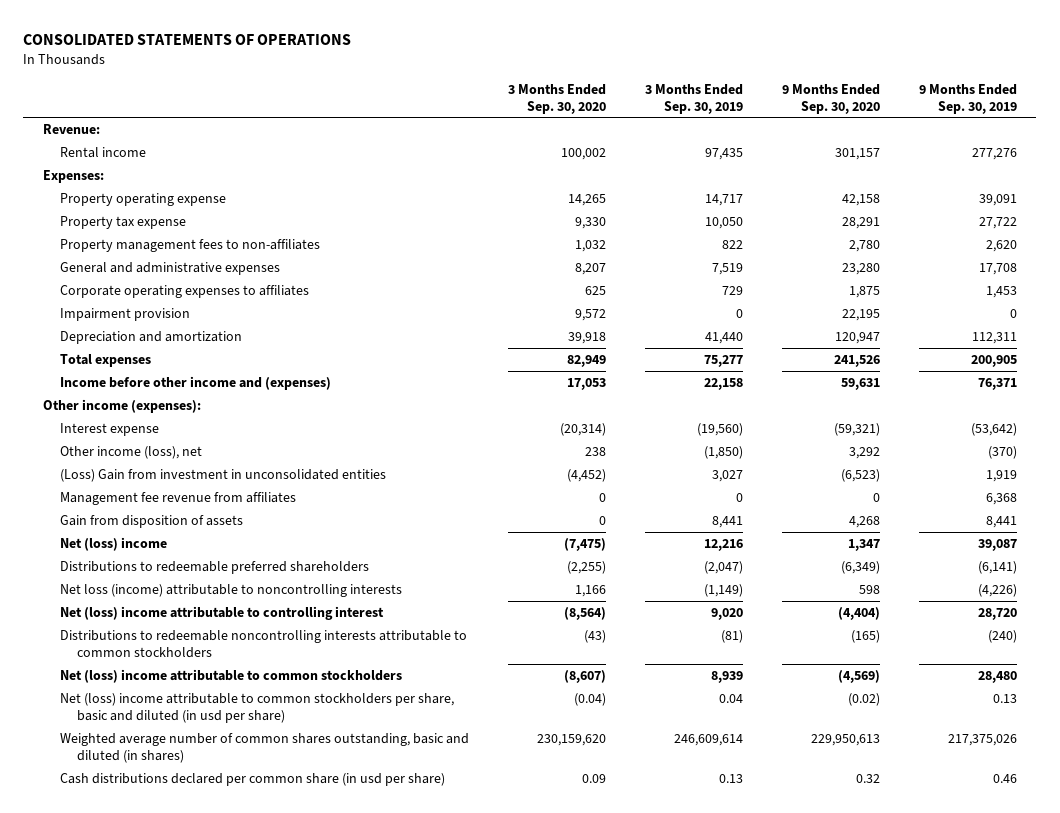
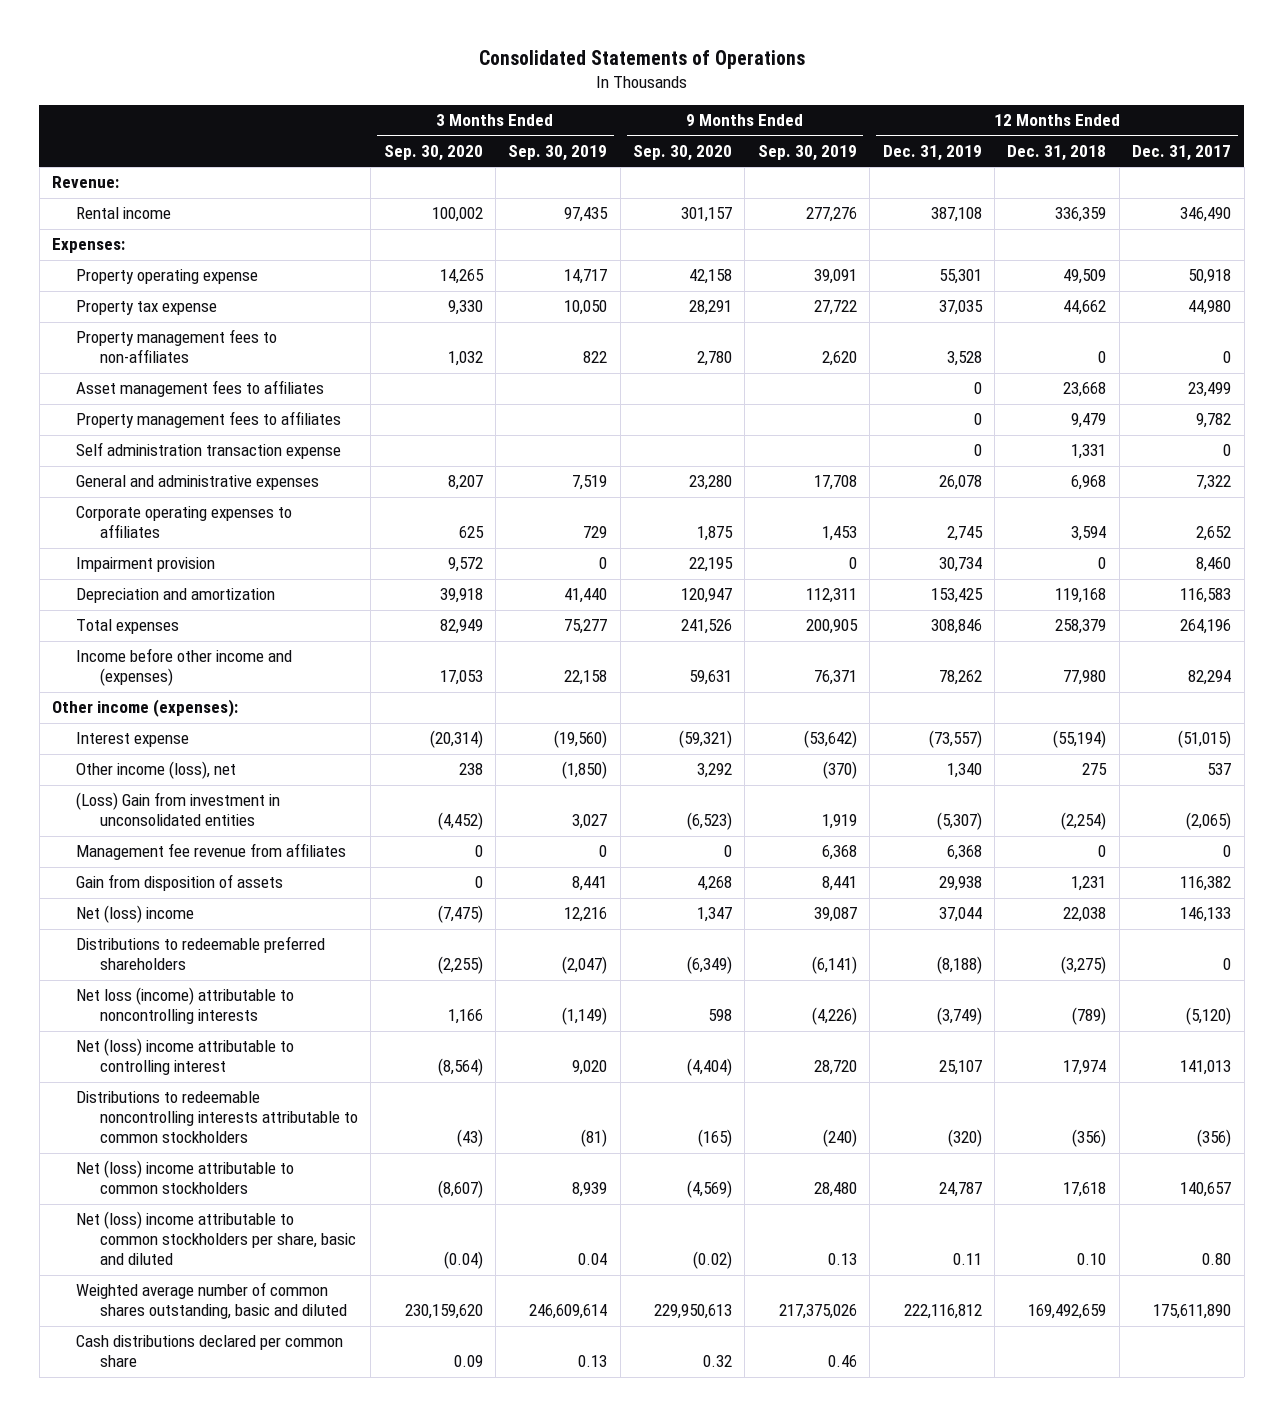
- CONSOLIDATED STATEMENTS OF OPERATIONS
+ Consolidated Statements of Operations
- | 3 Months Ended Sep. 30, 2020 | 3 Months Ended Sep. 30, 2019 | 9 Months Ended Sep. 30, 2020 | 9 Months Ended Sep. 30, 2019
+ | 3 Months Ended Sep. 30, 2020 | 3 Months Ended Sep. 30, 2019 | 9 Months Ended Sep. 30, 2020 | 9 Months Ended Sep. 30, 2019 | 12 Months Ended Dec. 31, 2019 | 12 Months Ended Dec. 31, 2018 | 12 Months Ended Dec. 31, 2017
+ Asset management fees to affiliates | | | | | 0 | 23,668 | 23,499
+ Property management fees to affiliates | | | | | 0 | 9,479 | 9,782
+ Self administration transaction expense | | | | | 0 | 1,331 | 0
- Net (loss) income attributable to common stockholders per share, basic and diluted (in usd per share) | (0.04) | 0.04 | (0.02) | 0.13
- Weighted average number of common shares outstanding, basic and diluted (in shares) | 230,159,620 | 246,609,614 | 229,950,613 | 217,375,026
- Cash distributions declared per common share (in usd per share) | 0.09 | 0.13 | 0.32 | 0.46
+ Net (loss) income attributable to common stockholders per share, basic and diluted | (0.04) | 0.04 | (0.02) | 0.13 | 0.11 | 0.10 | 0.80
+ Weighted average number of common shares outstanding, basic and diluted | 230,159,620 | 246,609,614 | 229,950,613 | 217,375,026 | 222,116,812 | 169,492,659 | 175,611,890
+ Cash distributions declared per common share | 0.09 | 0.13 | 0.32 | 0.46 | | |

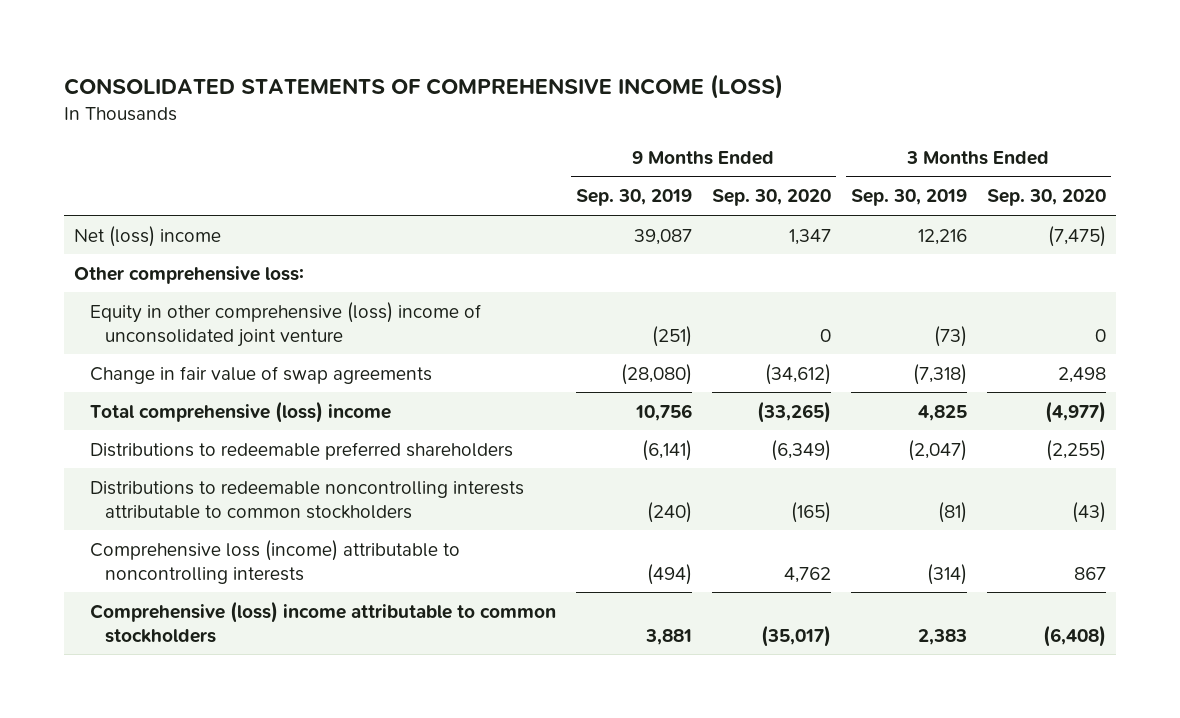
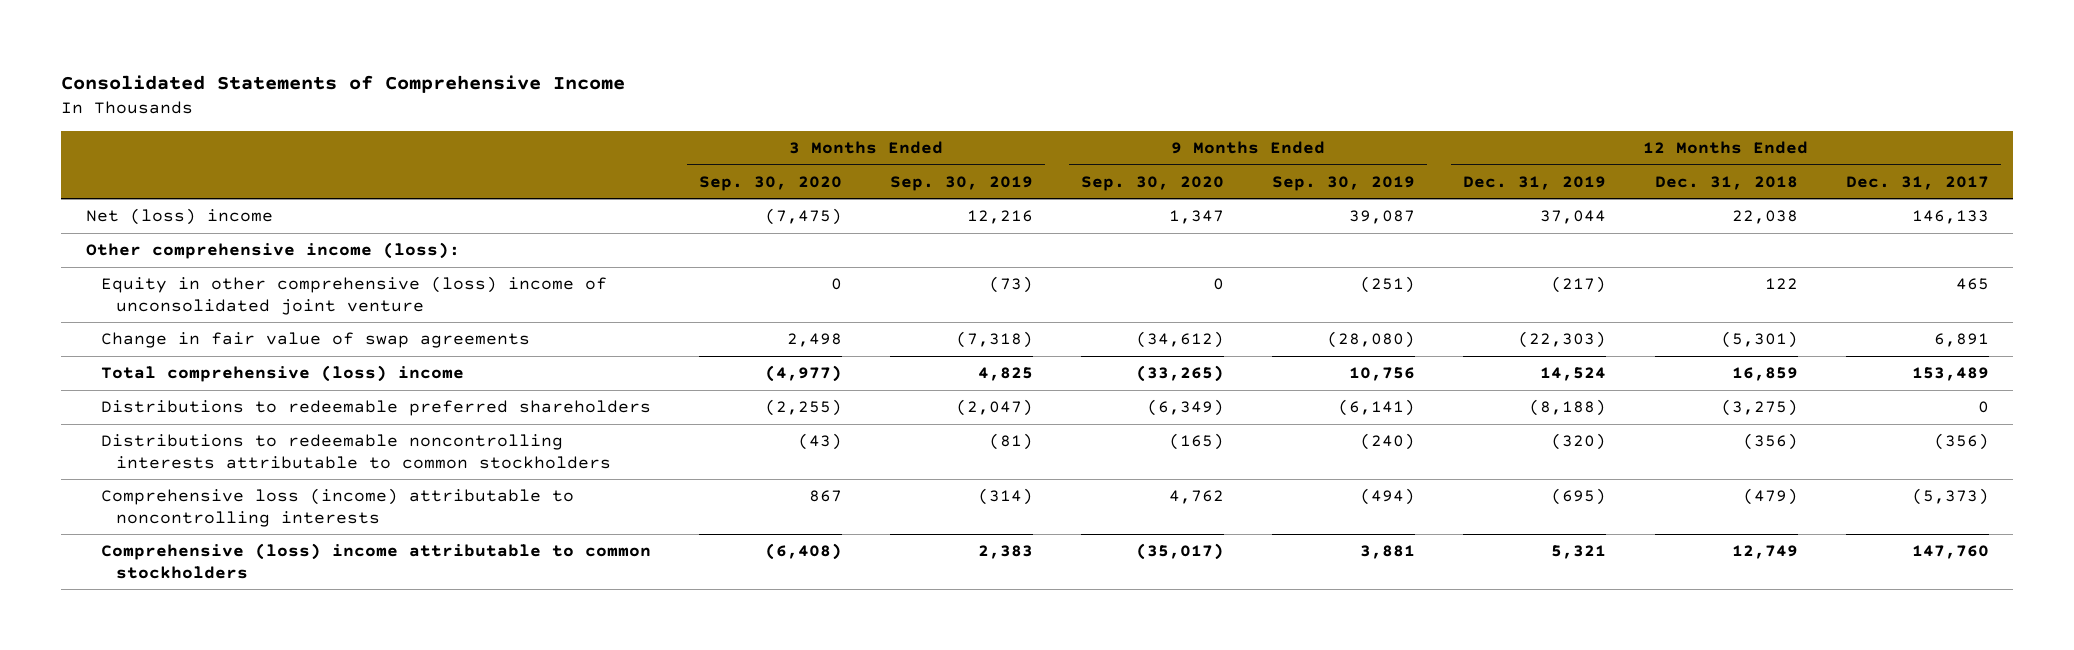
- CONSOLIDATED STATEMENTS OF COMPREHENSIVE INCOME (LOSS)
+ Consolidated Statements of Comprehensive Income
- | 9 Months Ended Sep. 30, 2019 | 9 Months Ended Sep. 30, 2020 | 3 Months Ended Sep. 30, 2019 | 3 Months Ended Sep. 30, 2020
+ | 3 Months Ended Sep. 30, 2020 | 3 Months Ended Sep. 30, 2019 | 9 Months Ended Sep. 30, 2020 | 9 Months Ended Sep. 30, 2019 | 12 Months Ended Dec. 31, 2019 | 12 Months Ended Dec. 31, 2018 | 12 Months Ended Dec. 31, 2017
- Other comprehensive loss:
+ Other comprehensive income (loss):

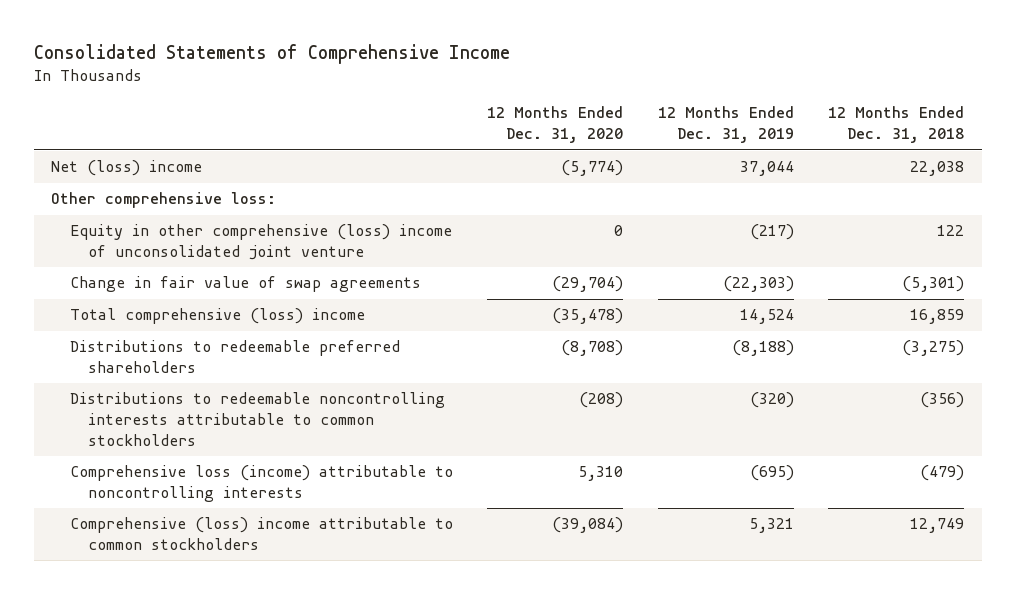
- | 3 Months Ended Sep. 30, 2020 | 3 Months Ended Sep. 30, 2019 | 9 Months Ended Sep. 30, 2020 | 9 Months Ended Sep. 30, 2019 | 12 Months Ended Dec. 31, 2019 | 12 Months Ended Dec. 31, 2018 | 12 Months Ended Dec. 31, 2017
+ | 12 Months Ended Dec. 31, 2020 | 12 Months Ended Dec. 31, 2019 | 12 Months Ended Dec. 31, 2018
- Other comprehensive income (loss):
+ Other comprehensive loss:

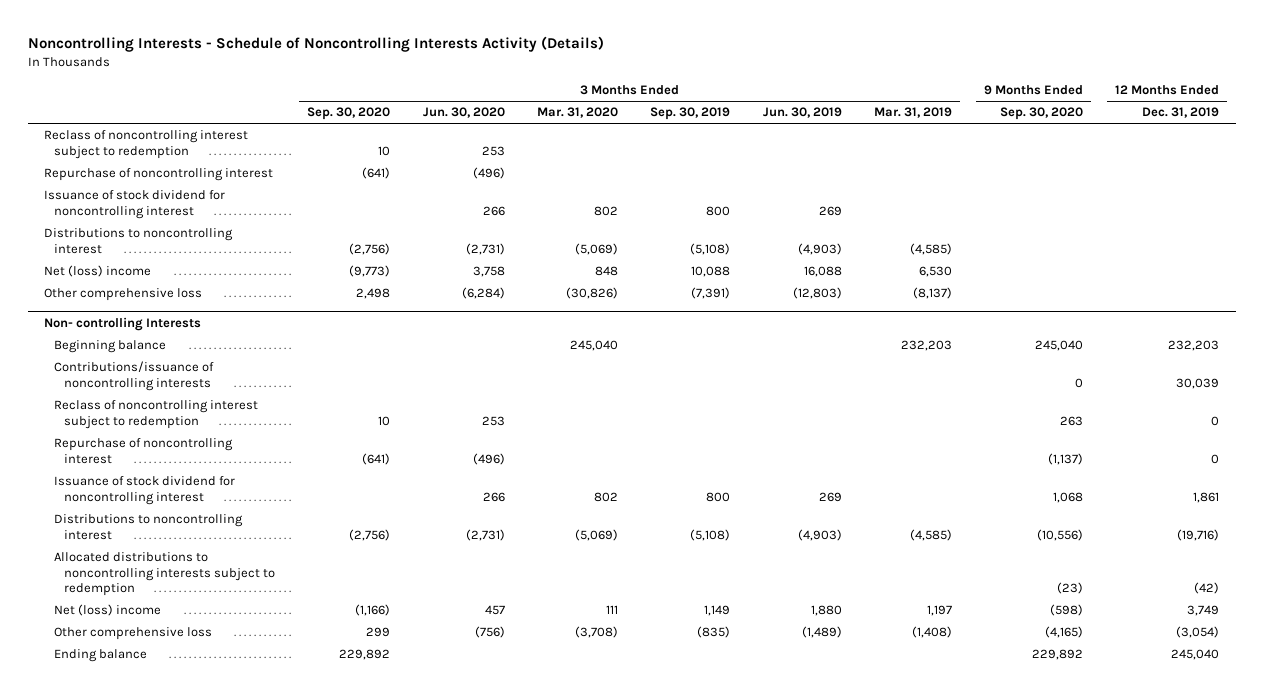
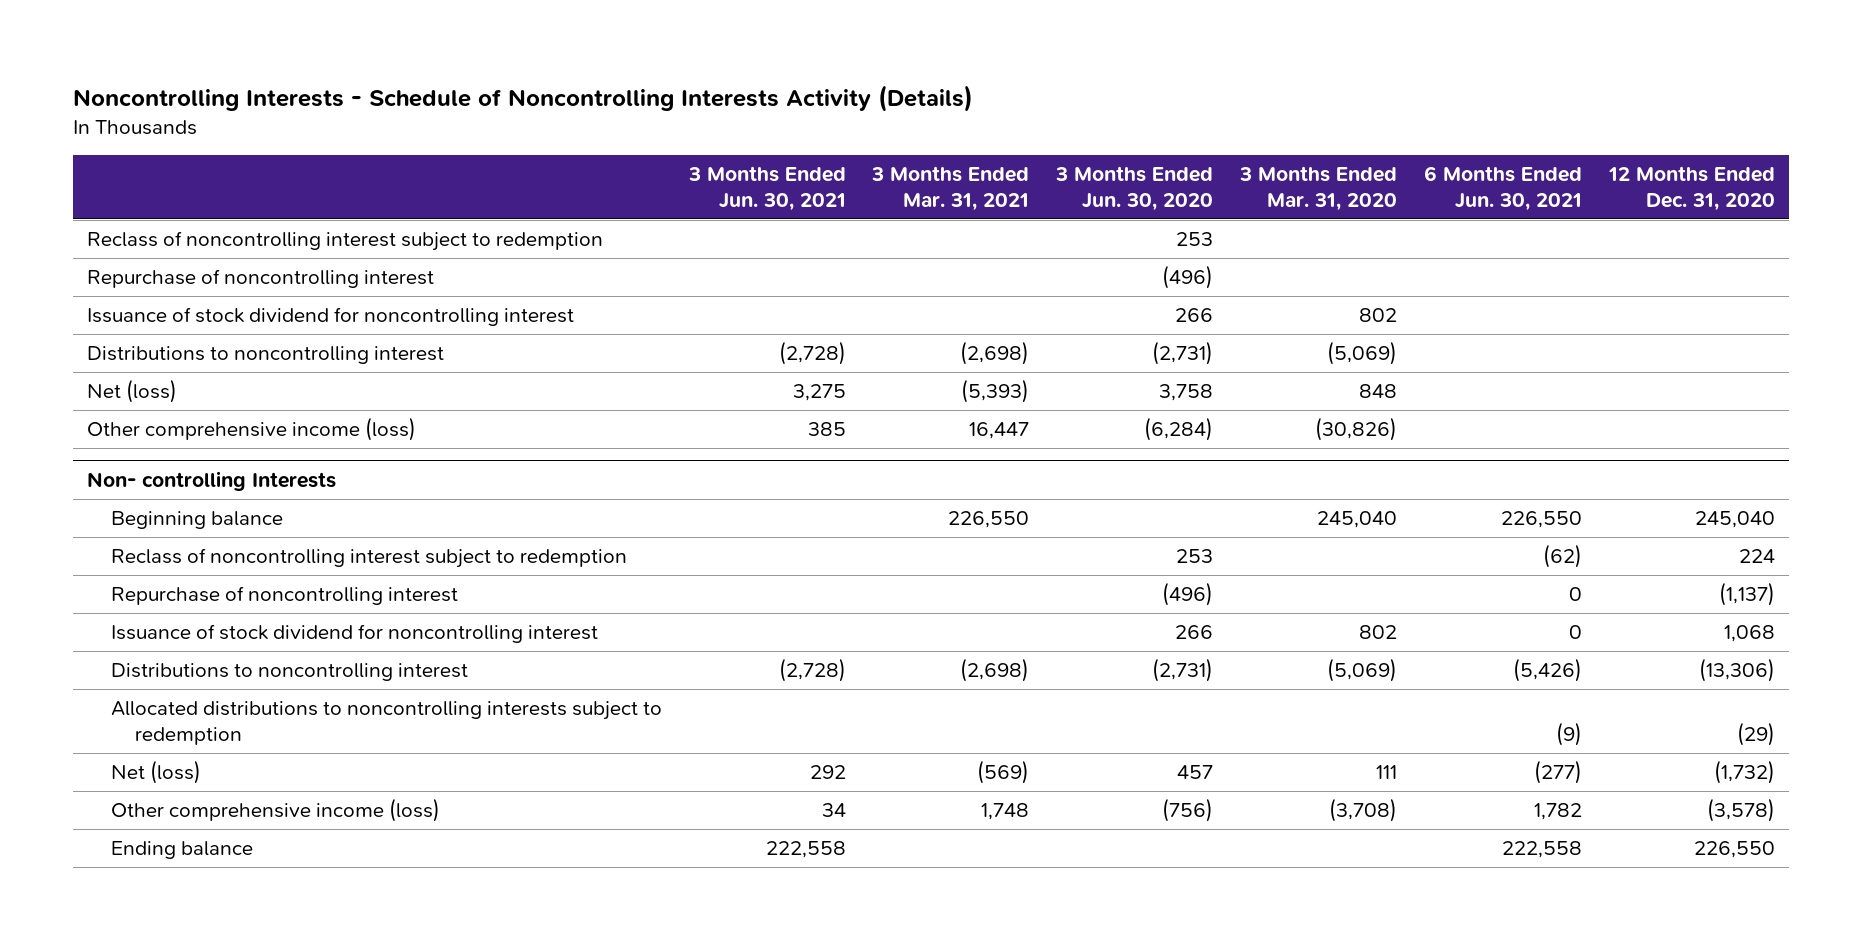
- | 3 Months Ended Sep. 30, 2020 | 3 Months Ended Jun. 30, 2020 | 3 Months Ended Mar. 31, 2020 | 3 Months Ended Sep. 30, 2019 | 3 Months Ended Jun. 30, 2019 | 3 Months Ended Mar. 31, 2019 | 9 Months Ended Sep. 30, 2020 | 12 Months Ended Dec. 31, 2019
+ | 3 Months Ended Jun. 30, 2021 | 3 Months Ended Mar. 31, 2021 | 3 Months Ended Jun. 30, 2020 | 3 Months Ended Mar. 31, 2020 | 6 Months Ended Jun. 30, 2021 | 12 Months Ended Dec. 31, 2020
- Net (loss) income | (9,773) | 3,758 | 848 | 10,088 | 16,088 | 6,530 | |
- Other comprehensive loss | 2,498 | (6,284) | (30,826) | (7,391) | (12,803) | (8,137) | |
+ Net (loss) | 3,275 | (5,393) | 3,758 | 848 | |
+ Other comprehensive income (loss) | 385 | 16,447 | (6,284) | (30,826) | |
@ Non- controlling Interests
- Contributions/issuance of noncontrolling interests | | | | | | | 0 | 30,039
- Net (loss) income | (1,166) | 457 | 111 | 1,149 | 1,880 | 1,197 | (598) | 3,749
- Other comprehensive loss | 299 | (756) | (3,708) | (835) | (1,489) | (1,408) | (4,165) | (3,054)
+ Net (loss) | 292 | (569) | 457 | 111 | (277) | (1,732)
+ Other comprehensive income (loss) | 34 | 1,748 | (756) | (3,708) | 1,782 | (3,578)

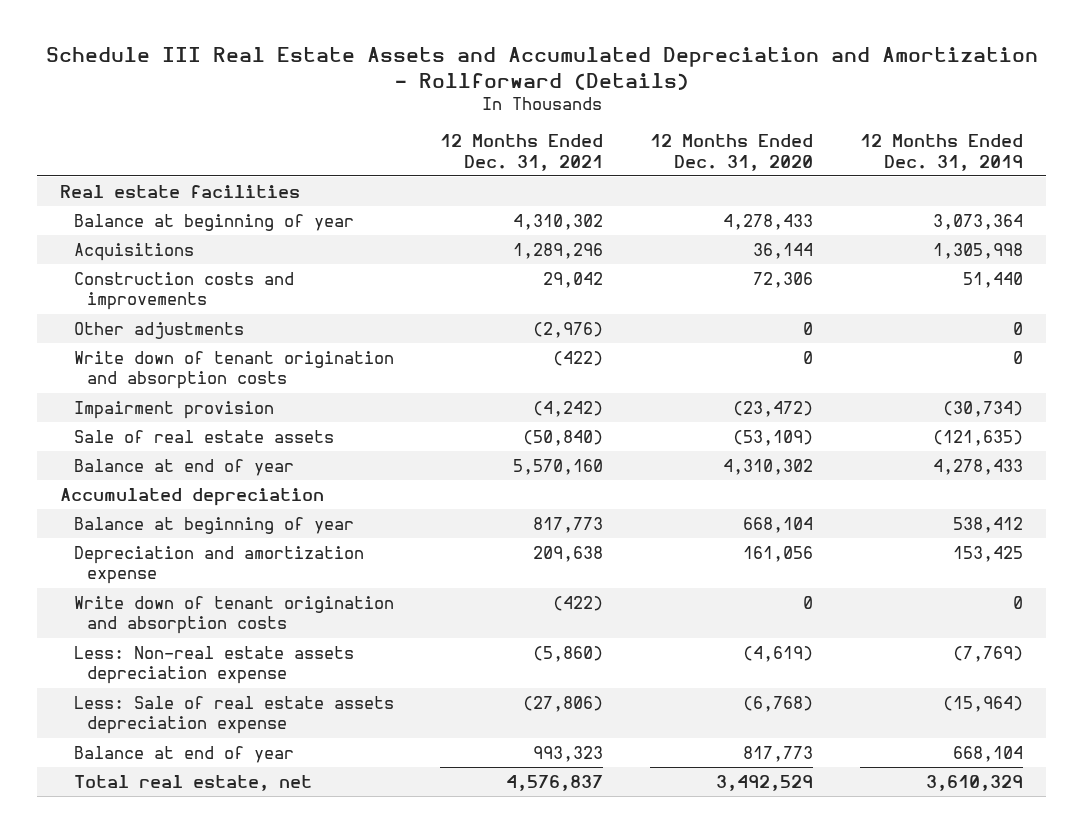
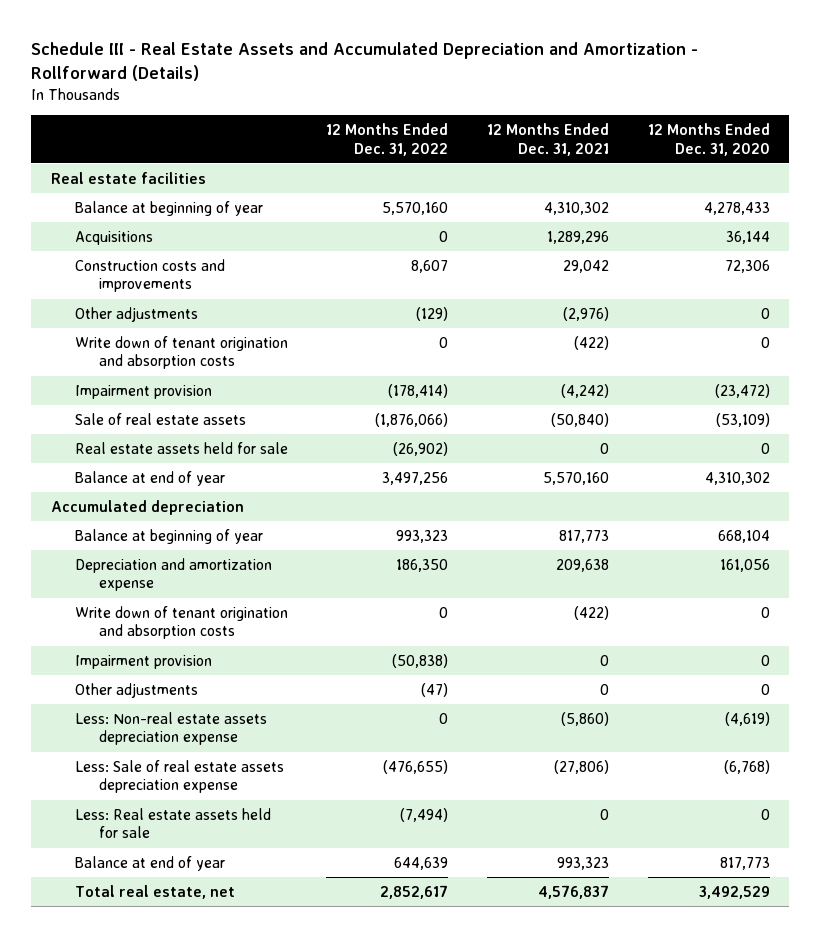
- Schedule III Real Estate Assets and Accumulated Depreciation and Amortization - Rollforward (Details)
+ Schedule III - Real Estate Assets and Accumulated Depreciation and Amortization - Rollforward (Details)
- | 12 Months Ended Dec. 31, 2021 | 12 Months Ended Dec. 31, 2020 | 12 Months Ended Dec. 31, 2019
+ | 12 Months Ended Dec. 31, 2022 | 12 Months Ended Dec. 31, 2021 | 12 Months Ended Dec. 31, 2020
+ Real estate assets held for sale | (26,902) | 0 | 0
+ Impairment provision | (50,838) | 0 | 0
+ Other adjustments | (47) | 0 | 0
+ Less: Real estate assets held for sale | (7,494) | 0 | 0

